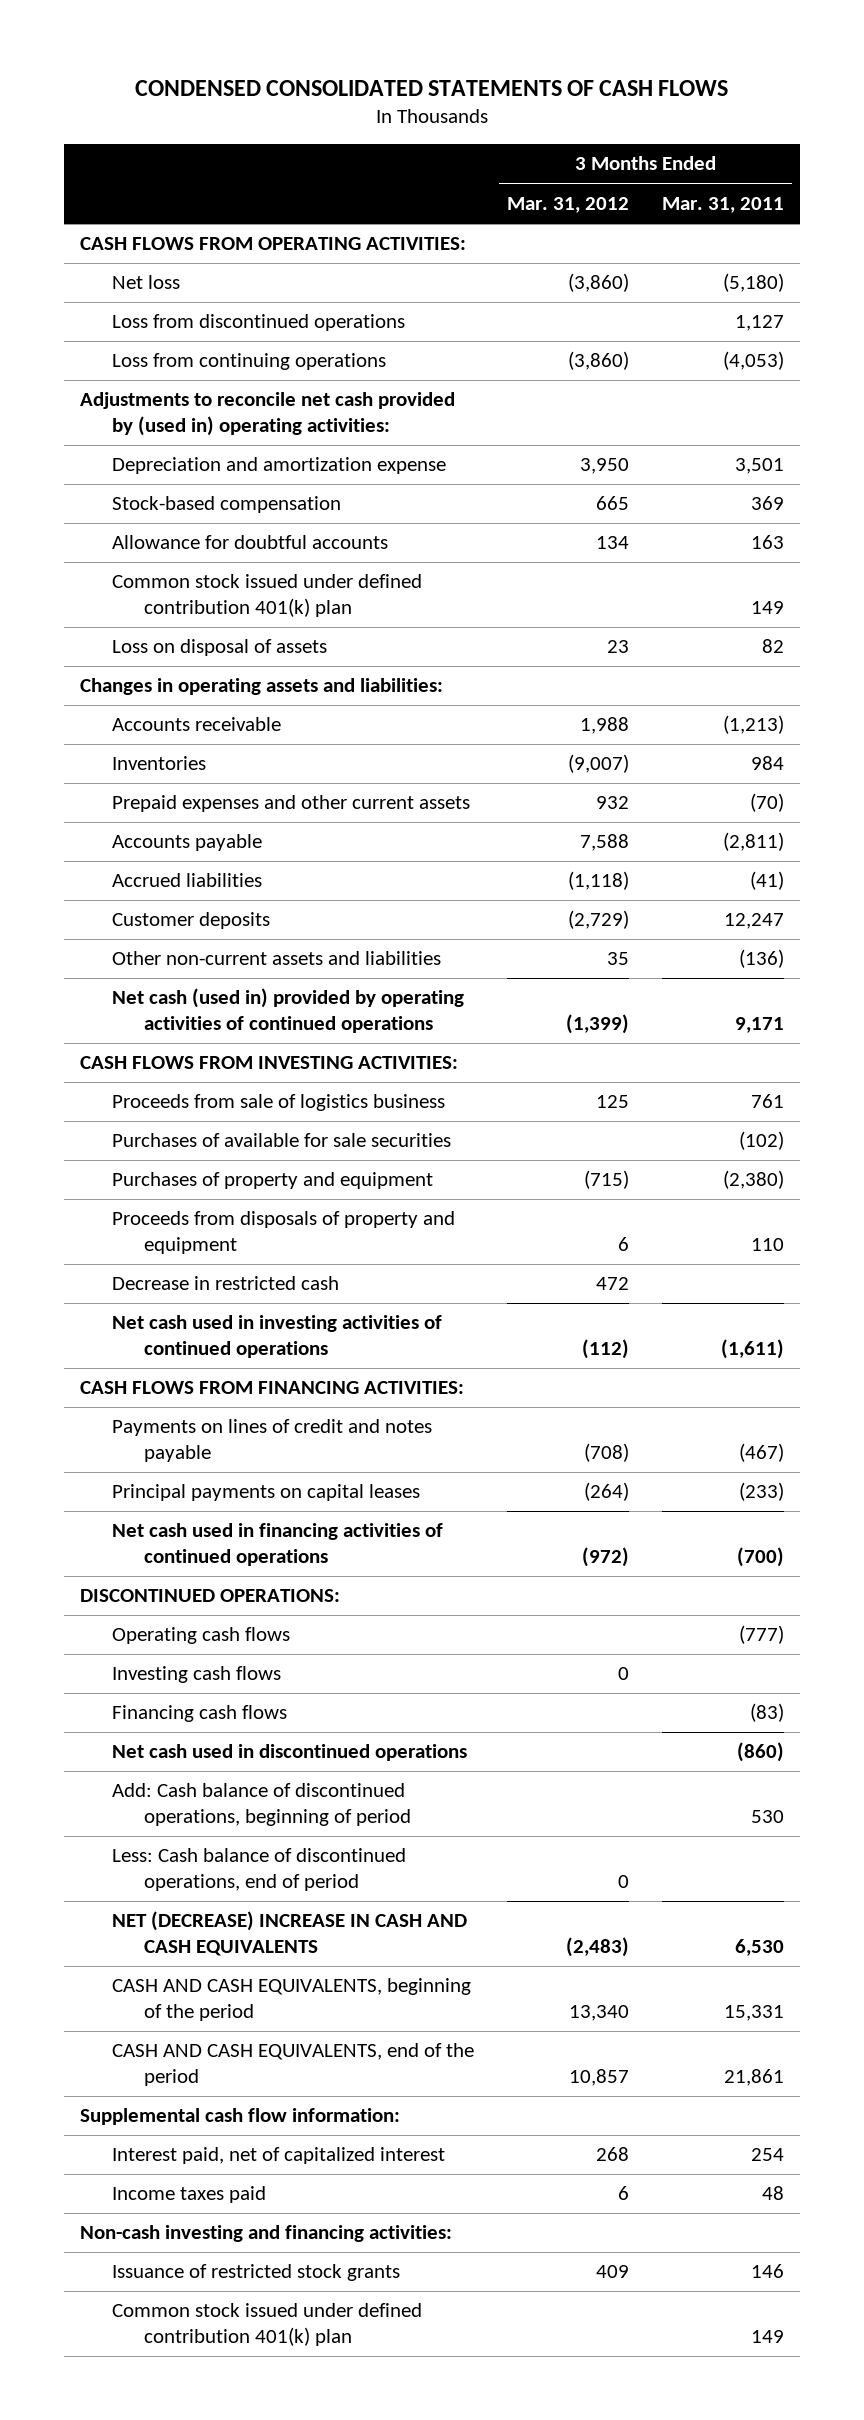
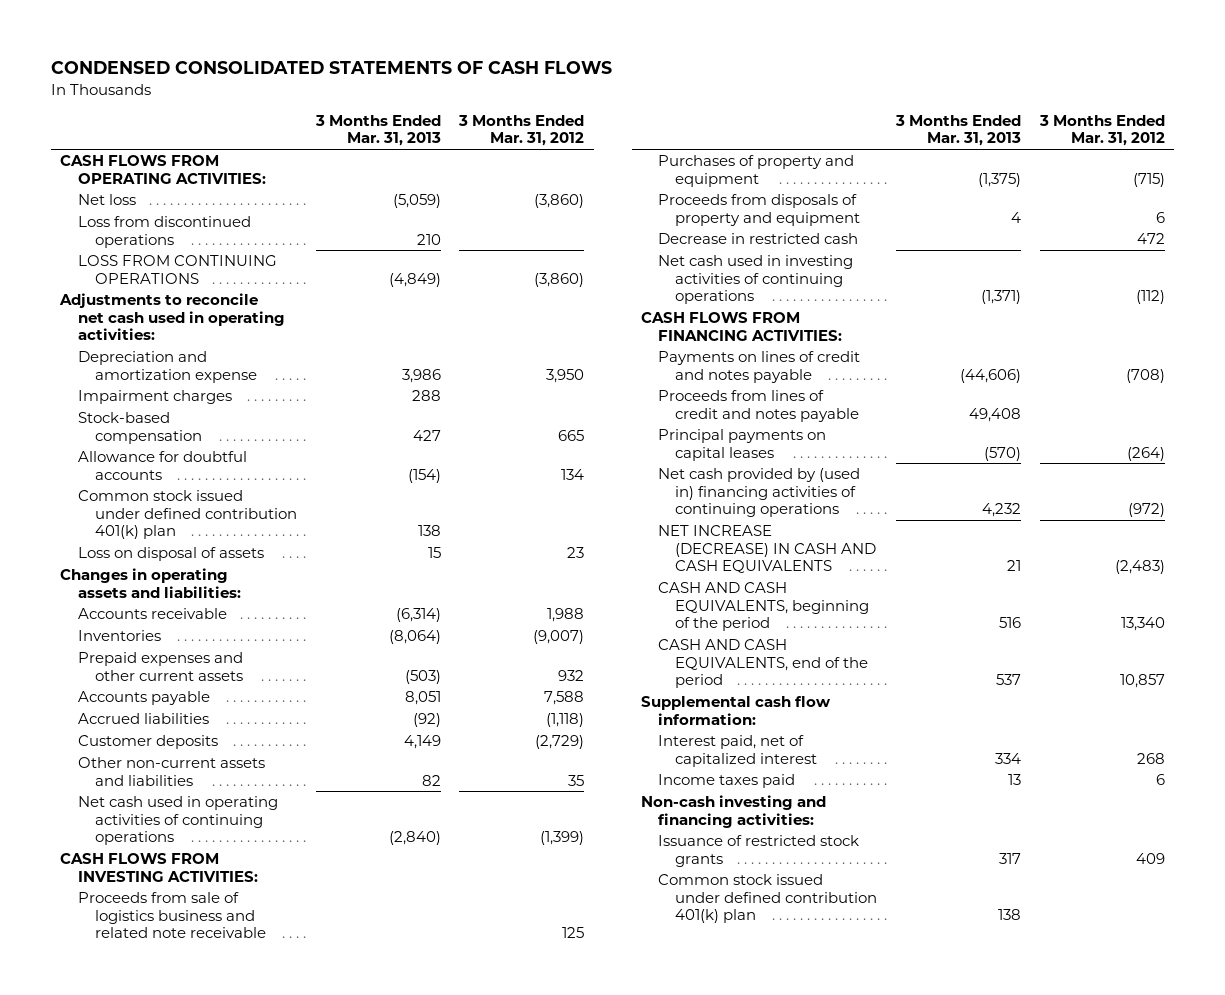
- | 3 Months Ended Mar. 31, 2012 | 3 Months Ended Mar. 31, 2011
+ | 3 Months Ended Mar. 31, 2013 | 3 Months Ended Mar. 31, 2012
- Loss from continuing operations | (3,860) | (4,053)
- Adjustments to reconcile net cash provided by (used in) operating activities:
+ LOSS FROM CONTINUING OPERATIONS | (4,849) | (3,860)
+ Adjustments to reconcile net cash used in operating activities:
+ Impairment charges | 288 |
- Net cash (used in) provided by operating activities of continued operations | (1,399) | 9,171
+ Net cash used in operating activities of continuing operations | (2,840) | (1,399)
- Proceeds from sale of logistics business | 125 | 761
- Purchases of available for sale securities | | (102)
+ Proceeds from sale of logistics business and related note receivable | | 125
- Net cash used in investing activities of continued operations | (112) | (1,611)
+ Net cash used in investing activities of continuing operations | (1,371) | (112)
+ Proceeds from lines of credit and notes payable | 49,408 |
- Net cash used in financing activities of continued operations | (972) | (700)
- DISCONTINUED OPERATIONS:
- Operating cash flows | | (777)
- Investing cash flows | 0 |
- Financing cash flows | | (83)
- Net cash used in discontinued operations | | (860)
- Add: Cash balance of discontinued operations, beginning of period | | 530
- Less: Cash balance of discontinued operations, end of period | 0 |
- NET (DECREASE) INCREASE IN CASH AND CASH EQUIVALENTS | (2,483) | 6,530
+ Net cash provided by (used in) financing activities of continuing operations | 4,232 | (972)
+ NET INCREASE (DECREASE) IN CASH AND CASH EQUIVALENTS | 21 | (2,483)

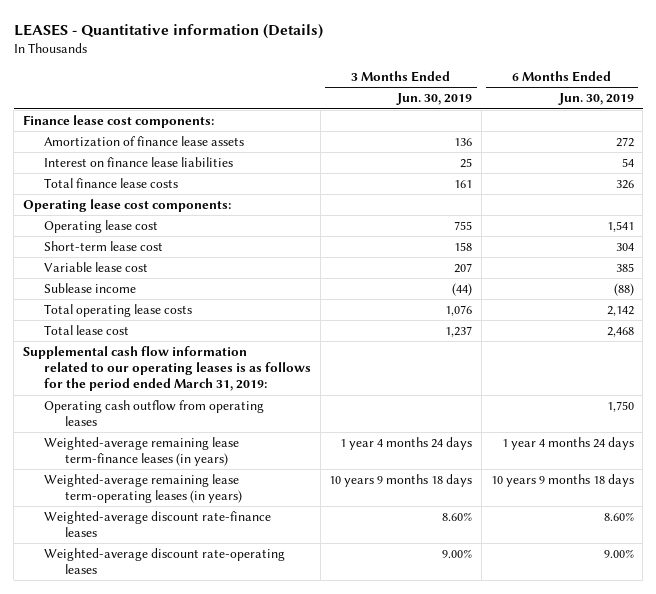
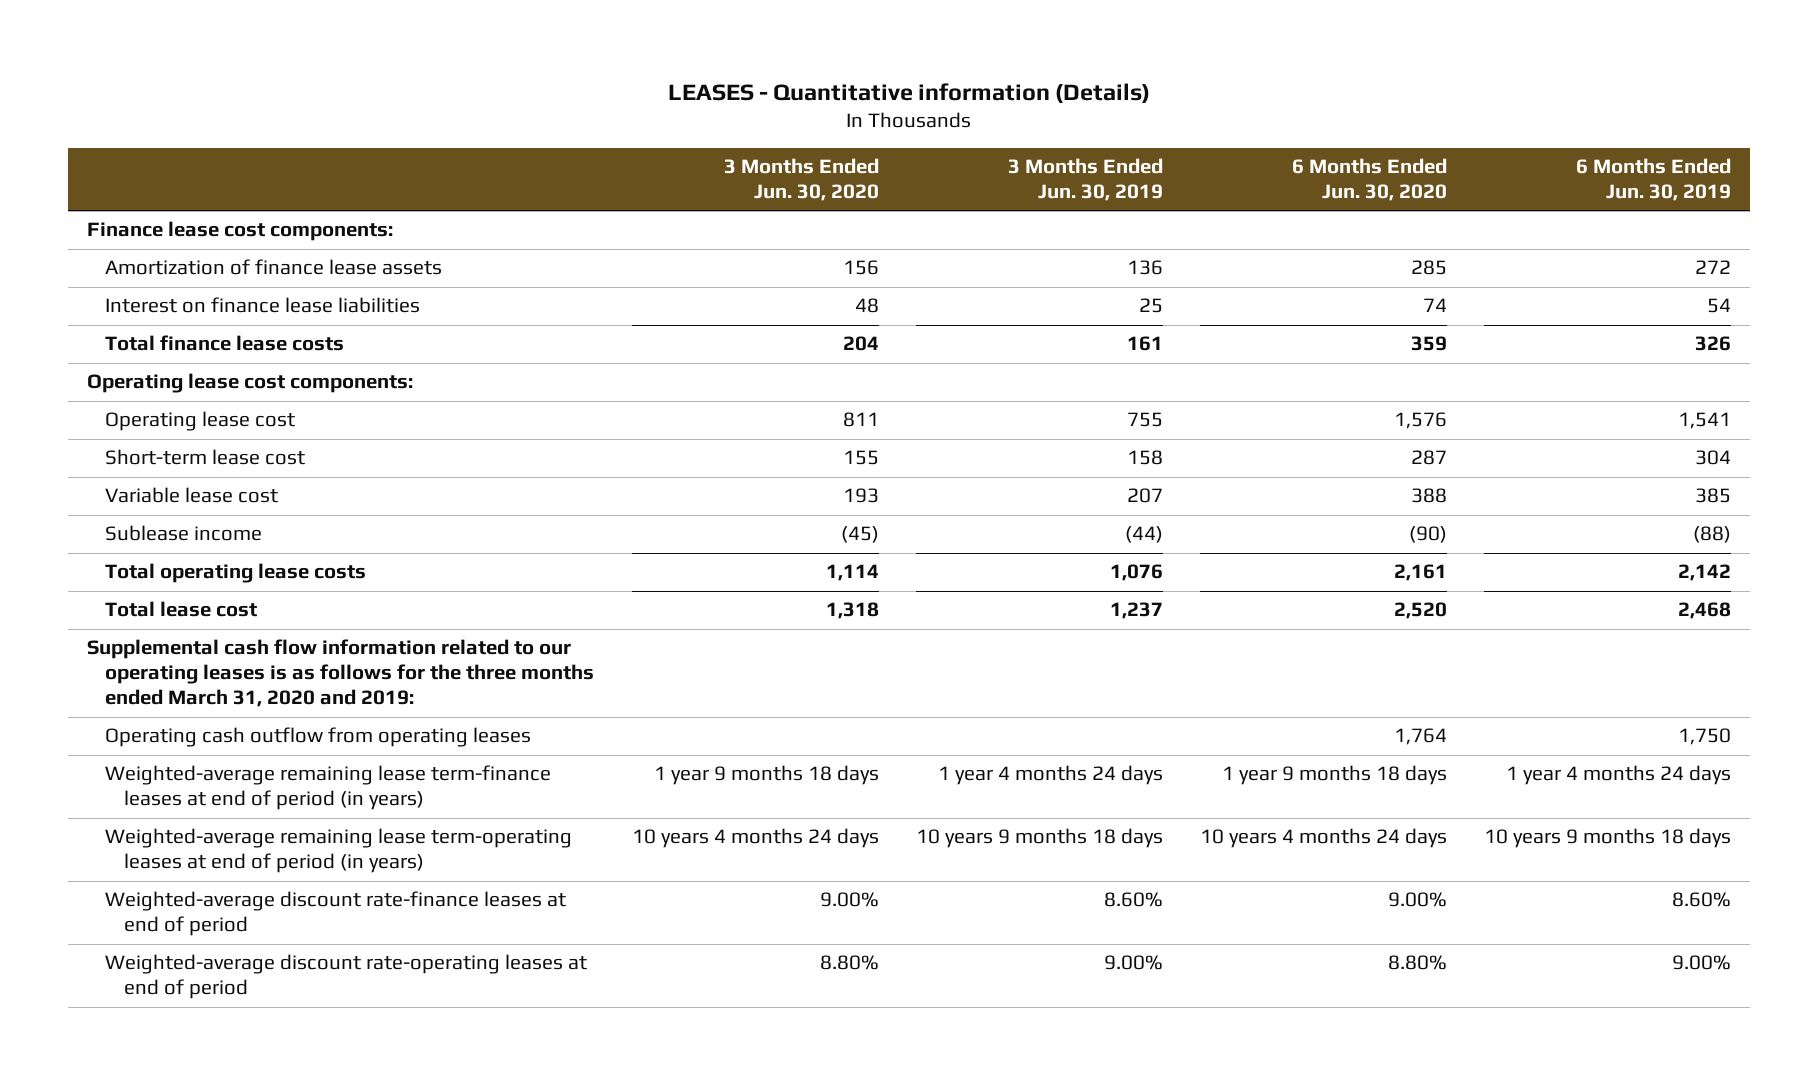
- | 3 Months Ended Jun. 30, 2019 | 6 Months Ended Jun. 30, 2019
+ | 3 Months Ended Jun. 30, 2020 | 3 Months Ended Jun. 30, 2019 | 6 Months Ended Jun. 30, 2020 | 6 Months Ended Jun. 30, 2019
- Supplemental cash flow information related to our operating leases is as follows for the period ended March 31, 2019:
+ Supplemental cash flow information related to our operating leases is as follows for the three months ended March 31, 2020 and 2019:
- Weighted-average remaining lease term-finance leases (in years) | 1 year 4 months 24 days | 1 year 4 months 24 days
- Weighted-average remaining lease term-operating leases (in years) | 10 years 9 months 18 days | 10 years 9 months 18 days
- Weighted-average discount rate-finance leases | 8.60% | 8.60%
- Weighted-average discount rate-operating leases | 9.00% | 9.00%
+ Weighted-average remaining lease term-finance leases at end of period (in years) | 1 year 9 months 18 days | 1 year 4 months 24 days | 1 year 9 months 18 days | 1 year 4 months 24 days
+ Weighted-average remaining lease term-operating leases at end of period (in years) | 10 years 4 months 24 days | 10 years 9 months 18 days | 10 years 4 months 24 days | 10 years 9 months 18 days
+ Weighted-average discount rate-finance leases at end of period | 9.00% | 8.60% | 9.00% | 8.60%
+ Weighted-average discount rate-operating leases at end of period | 8.80% | 9.00% | 8.80% | 9.00%

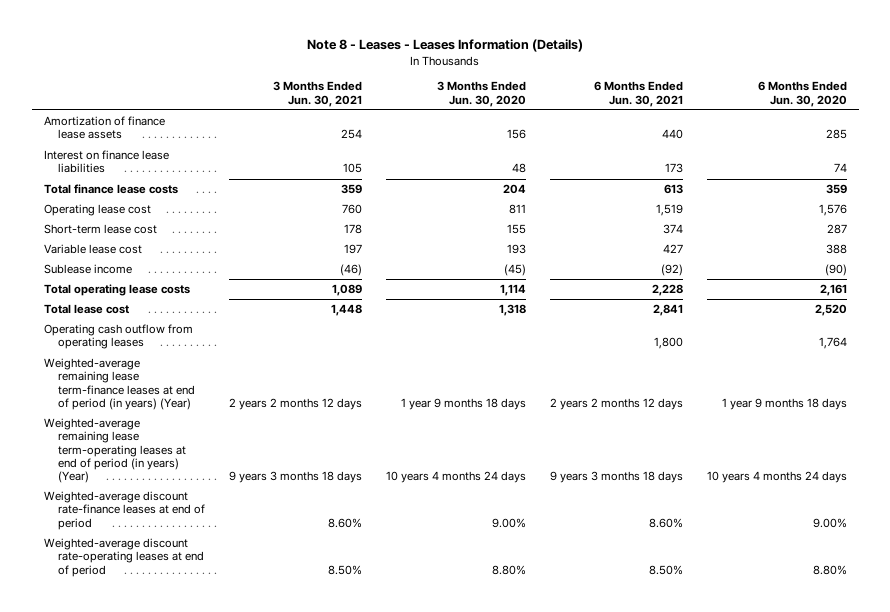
- LEASES - Quantitative information (Details)
+ Note 8 - Leases - Leases Information (Details)
- | 3 Months Ended Jun. 30, 2020 | 3 Months Ended Jun. 30, 2019 | 6 Months Ended Jun. 30, 2020 | 6 Months Ended Jun. 30, 2019
+ | 3 Months Ended Jun. 30, 2021 | 3 Months Ended Jun. 30, 2020 | 6 Months Ended Jun. 30, 2021 | 6 Months Ended Jun. 30, 2020
- Finance lease cost components:
- Operating lease cost components:
- Supplemental cash flow information related to our operating leases is as follows for the three months ended March 31, 2020 and 2019:
- Weighted-average remaining lease term-finance leases at end of period (in years) | 1 year 9 months 18 days | 1 year 4 months 24 days | 1 year 9 months 18 days | 1 year 4 months 24 days
- Weighted-average remaining lease term-operating leases at end of period (in years) | 10 years 4 months 24 days | 10 years 9 months 18 days | 10 years 4 months 24 days | 10 years 9 months 18 days
+ Weighted-average remaining lease term-finance leases at end of period (in years) (Year) | 2 years 2 months 12 days | 1 year 9 months 18 days | 2 years 2 months 12 days | 1 year 9 months 18 days
+ Weighted-average remaining lease term-operating leases at end of period (in years) (Year) | 9 years 3 months 18 days | 10 years 4 months 24 days | 9 years 3 months 18 days | 10 years 4 months 24 days

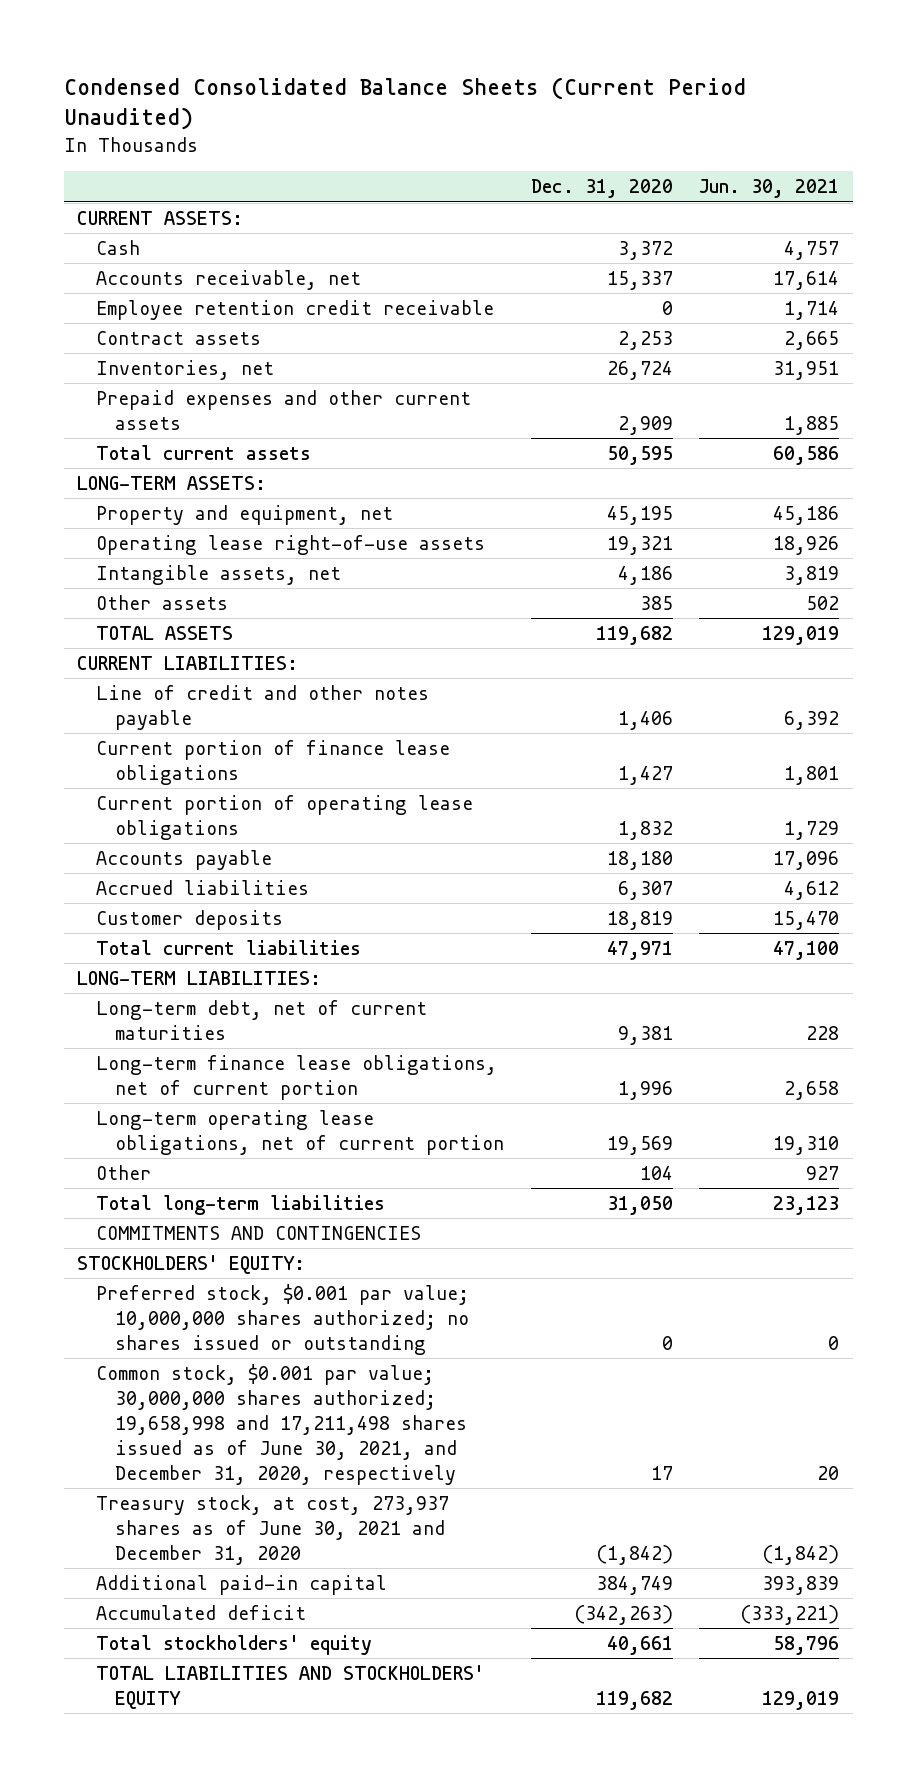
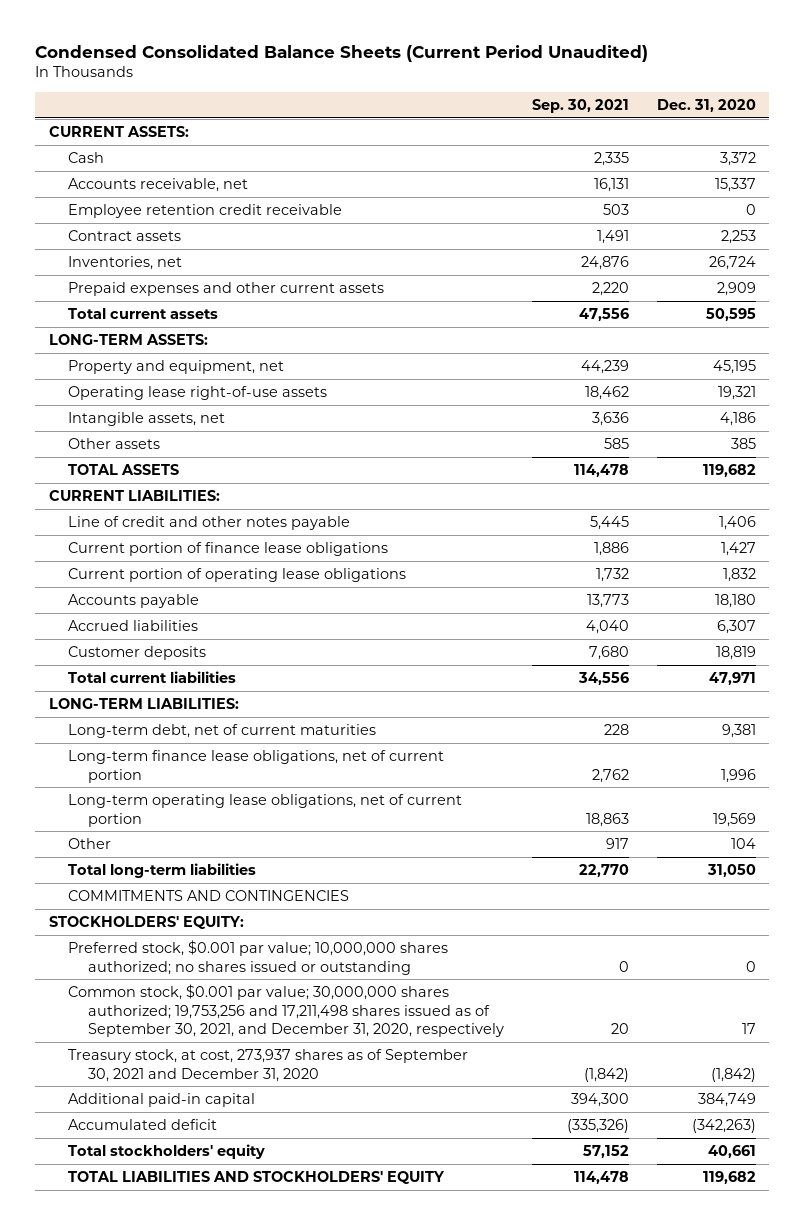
- | Dec. 31, 2020 | Jun. 30, 2021
+ | Sep. 30, 2021 | Dec. 31, 2020
- Common stock, $0.001 par value; 30,000,000 shares authorized; 19,658,998 and 17,211,498 shares issued as of June 30, 2021, and December 31, 2020, respectively | 17 | 20
- Treasury stock, at cost, 273,937 shares as of June 30, 2021 and December 31, 2020 | (1,842) | (1,842)
+ Common stock, $0.001 par value; 30,000,000 shares authorized; 19,753,256 and 17,211,498 shares issued as of September 30, 2021, and December 31, 2020, respectively | 20 | 17
+ Treasury stock, at cost, 273,937 shares as of September 30, 2021 and December 31, 2020 | (1,842) | (1,842)

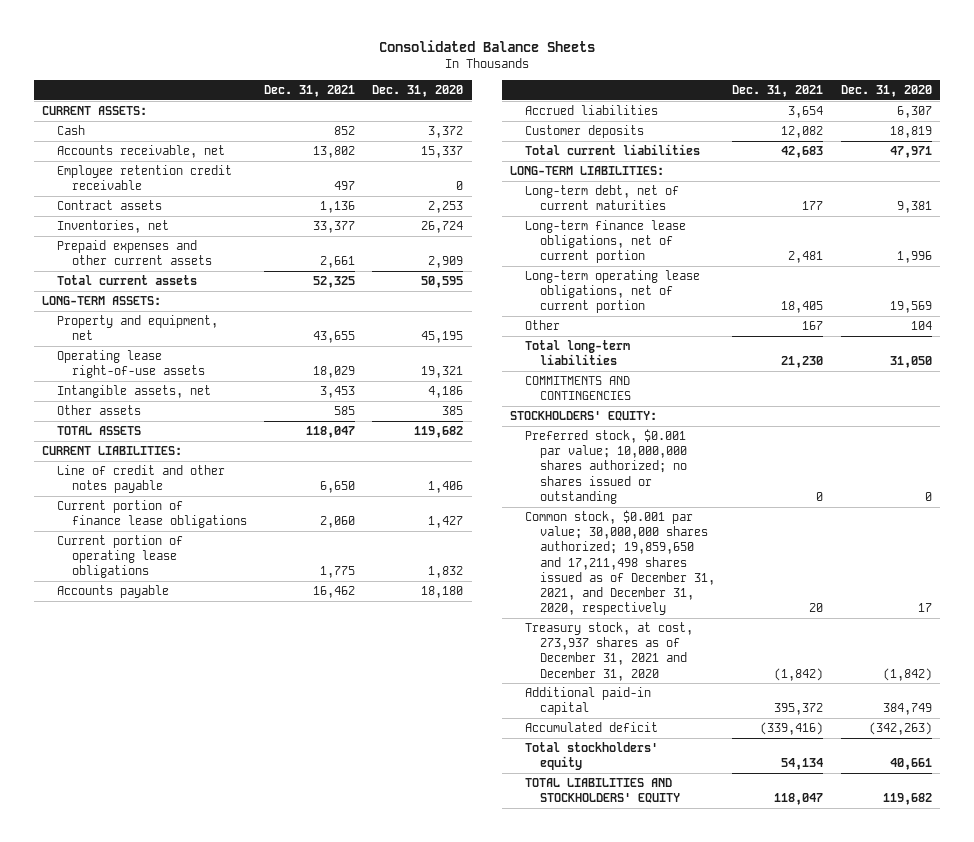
- Condensed Consolidated Balance Sheets (Current Period Unaudited)
+ Consolidated Balance Sheets
- | Sep. 30, 2021 | Dec. 31, 2020
+ | Dec. 31, 2021 | Dec. 31, 2020
- Common stock, $0.001 par value; 30,000,000 shares authorized; 19,753,256 and 17,211,498 shares issued as of September 30, 2021, and December 31, 2020, respectively | 20 | 17
- Treasury stock, at cost, 273,937 shares as of September 30, 2021 and December 31, 2020 | (1,842) | (1,842)
+ Common stock, $0.001 par value; 30,000,000 shares authorized; 19,859,650 and 17,211,498 shares issued as of December 31, 2021, and December 31, 2020, respectively | 20 | 17
+ Treasury stock, at cost, 273,937 shares as of December 31, 2021 and December 31, 2020 | (1,842) | (1,842)

